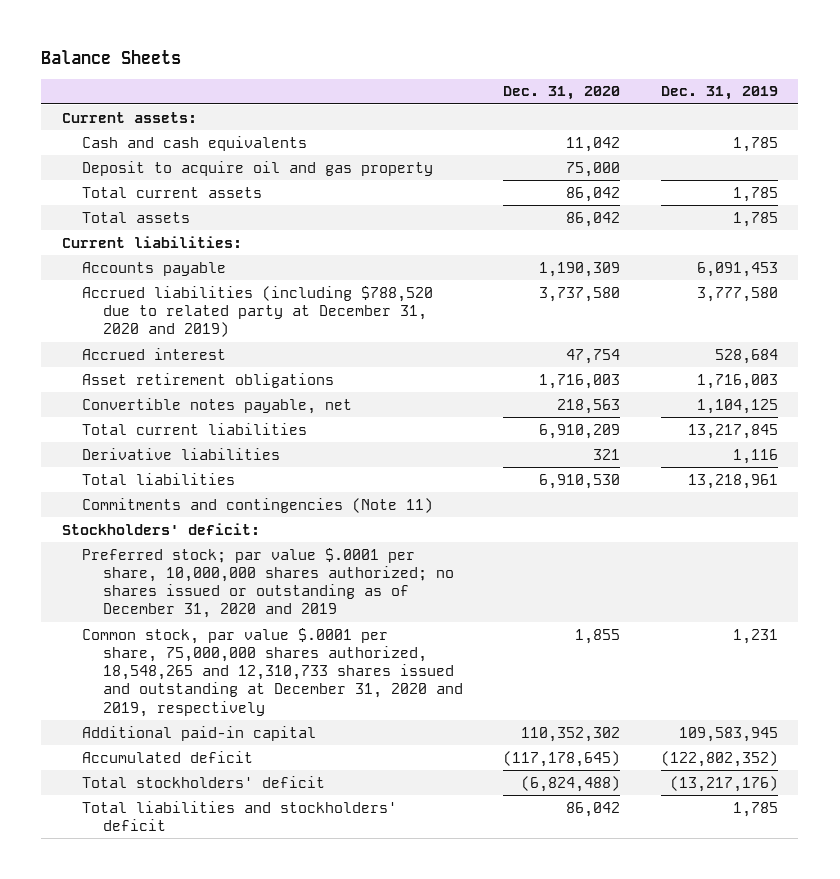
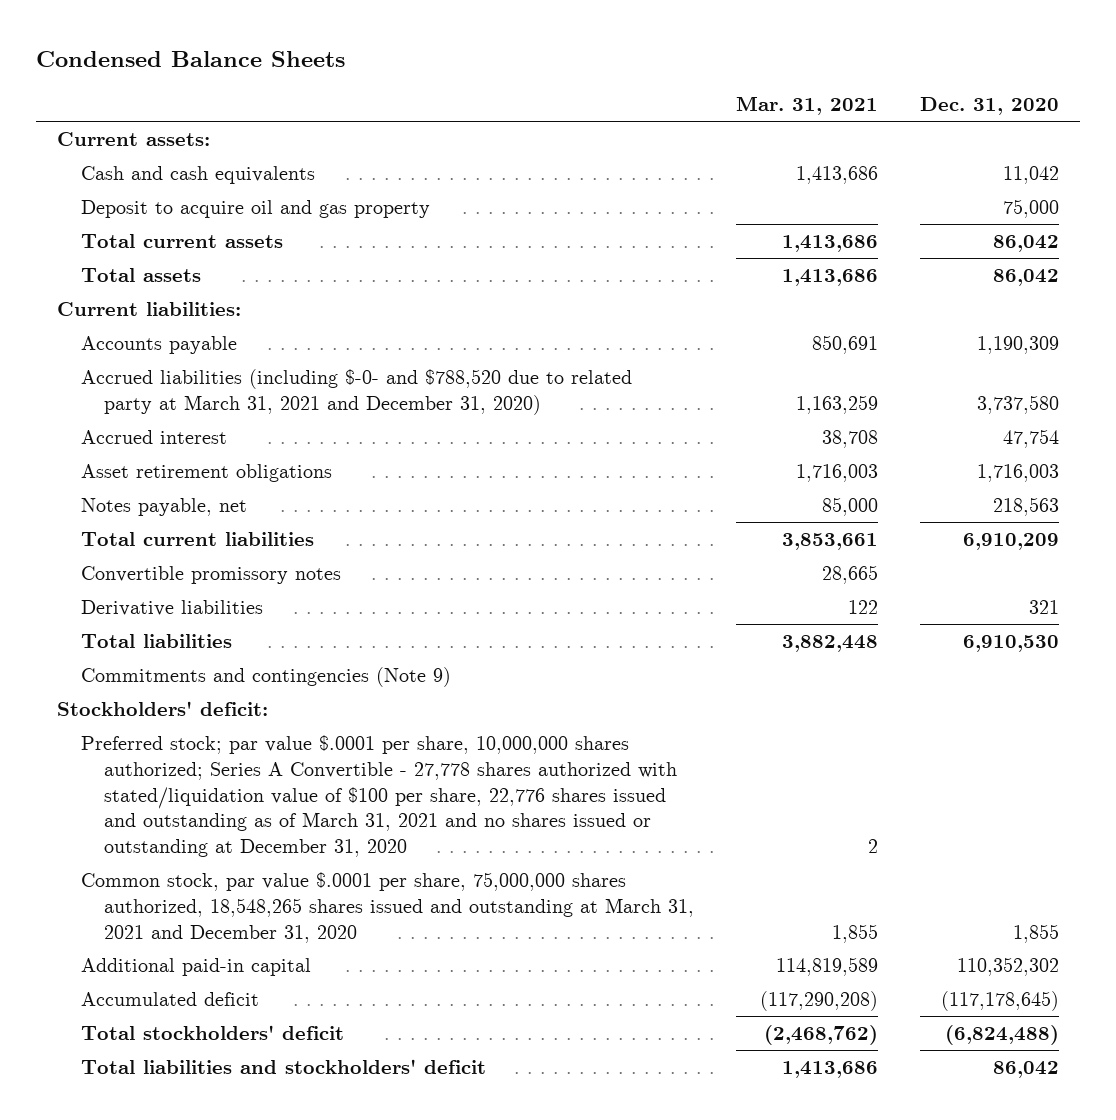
- Balance Sheets
+ Condensed Balance Sheets
- | Dec. 31, 2020 | Dec. 31, 2019
+ | Mar. 31, 2021 | Dec. 31, 2020
- Accrued liabilities (including $788,520 due to related party at December 31, 2020 and 2019) | 3,737,580 | 3,777,580
+ Accrued liabilities (including $-0- and $788,520 due to related party at March 31, 2021 and December 31, 2020) | 1,163,259 | 3,737,580
- Convertible notes payable, net | 218,563 | 1,104,125
+ Notes payable, net | 85,000 | 218,563
+ Convertible promissory notes | 28,665 |
- Commitments and contingencies (Note 11)
+ Commitments and contingencies (Note 9)
- Preferred stock; par value $.0001 per share, 10,000,000 shares authorized; no shares issued or outstanding as of December 31, 2020 and 2019
- Common stock, par value $.0001 per share, 75,000,000 shares authorized, 18,548,265 and 12,310,733 shares issued and outstanding at December 31, 2020 and 2019, respectively | 1,855 | 1,231
+ Preferred stock; par value $.0001 per share, 10,000,000 shares authorized; Series A Convertible - 27,778 shares authorized with stated/liquidation value of $100 per share, 22,776 shares issued and outstanding as of March 31, 2021 and no shares issued or outstanding at December 31, 2020 | 2 |
+ Common stock, par value $.0001 per share, 75,000,000 shares authorized, 18,548,265 shares issued and outstanding at March 31, 2021 and December 31, 2020 | 1,855 | 1,855

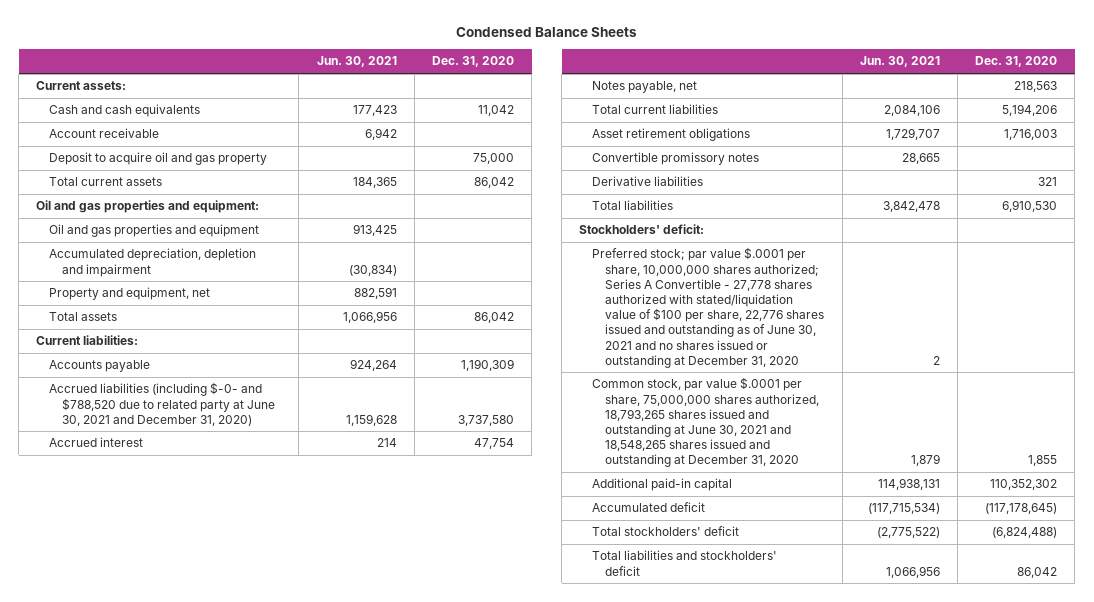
- | Mar. 31, 2021 | Dec. 31, 2020
+ | Jun. 30, 2021 | Dec. 31, 2020
+ Account receivable | 6,942 |
+ Oil and gas properties and equipment:
+ Oil and gas properties and equipment | 913,425 |
+ Accumulated depreciation, depletion and impairment | (30,834) |
+ Property and equipment, net | 882,591 |
- Accrued liabilities (including $-0- and $788,520 due to related party at March 31, 2021 and December 31, 2020) | 1,163,259 | 3,737,580
+ Accrued liabilities (including $-0- and $788,520 due to related party at June 30, 2021 and December 31, 2020) | 1,159,628 | 3,737,580
- Total current liabilities | 3,853,661 | 6,910,209
+ Total current liabilities | 2,084,106 | 5,194,206
moved down: Asset retirement obligations | 1,729,707 | 1,716,003
- Commitments and contingencies (Note 9)
- Preferred stock; par value $.0001 per share, 10,000,000 shares authorized; Series A Convertible - 27,778 shares authorized with stated/liquidation value of $100 per share, 22,776 shares issued and outstanding as of March 31, 2021 and no shares issued or outstanding at December 31, 2020 | 2 |
- Common stock, par value $.0001 per share, 75,000,000 shares authorized, 18,548,265 shares issued and outstanding at March 31, 2021 and December 31, 2020 | 1,855 | 1,855
+ Preferred stock; par value $.0001 per share, 10,000,000 shares authorized; Series A Convertible - 27,778 shares authorized with stated/liquidation value of $100 per share, 22,776 shares issued and outstanding as of June 30, 2021 and no shares issued or outstanding at December 31, 2020 | 2 |
+ Common stock, par value $.0001 per share, 75,000,000 shares authorized, 18,793,265 shares issued and outstanding at June 30, 2021 and 18,548,265 shares issued and outstanding at December 31, 2020 | 1,879 | 1,855

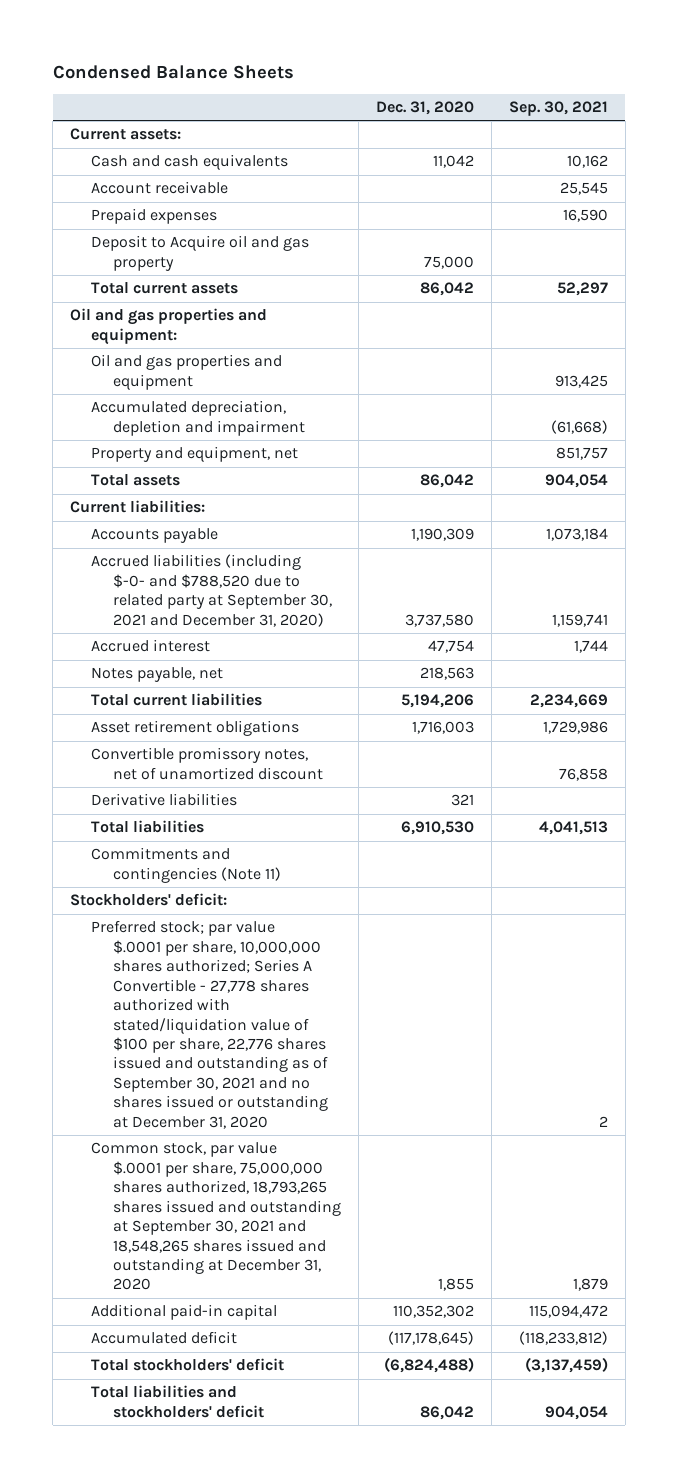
- | Jun. 30, 2021 | Dec. 31, 2020
+ | Dec. 31, 2020 | Sep. 30, 2021
- Deposit to acquire oil and gas property | | 75,000
+ Prepaid expenses | | 16,590
+ Deposit to Acquire oil and gas property | 75,000 |
- Accrued liabilities (including $-0- and $788,520 due to related party at June 30, 2021 and December 31, 2020) | 1,159,628 | 3,737,580
+ Accrued liabilities (including $-0- and $788,520 due to related party at September 30, 2021 and December 31, 2020) | 3,737,580 | 1,159,741
- Convertible promissory notes | 28,665 |
+ Convertible promissory notes, net of unamortized discount | | 76,858
+ Commitments and contingencies (Note 11)
- Preferred stock; par value $.0001 per share, 10,000,000 shares authorized; Series A Convertible - 27,778 shares authorized with stated/liquidation value of $100 per share, 22,776 shares issued and outstanding as of June 30, 2021 and no shares issued or outstanding at December 31, 2020 | 2 |
- Common stock, par value $.0001 per share, 75,000,000 shares authorized, 18,793,265 shares issued and outstanding at June 30, 2021 and 18,548,265 shares issued and outstanding at December 31, 2020 | 1,879 | 1,855
+ Preferred stock; par value $.0001 per share, 10,000,000 shares authorized; Series A Convertible - 27,778 shares authorized with stated/liquidation value of $100 per share, 22,776 shares issued and outstanding as of September 30, 2021 and no shares issued or outstanding at December 31, 2020 | | 2
+ Common stock, par value $.0001 per share, 75,000,000 shares authorized, 18,793,265 shares issued and outstanding at September 30, 2021 and 18,548,265 shares issued and outstanding at December 31, 2020 | 1,855 | 1,879

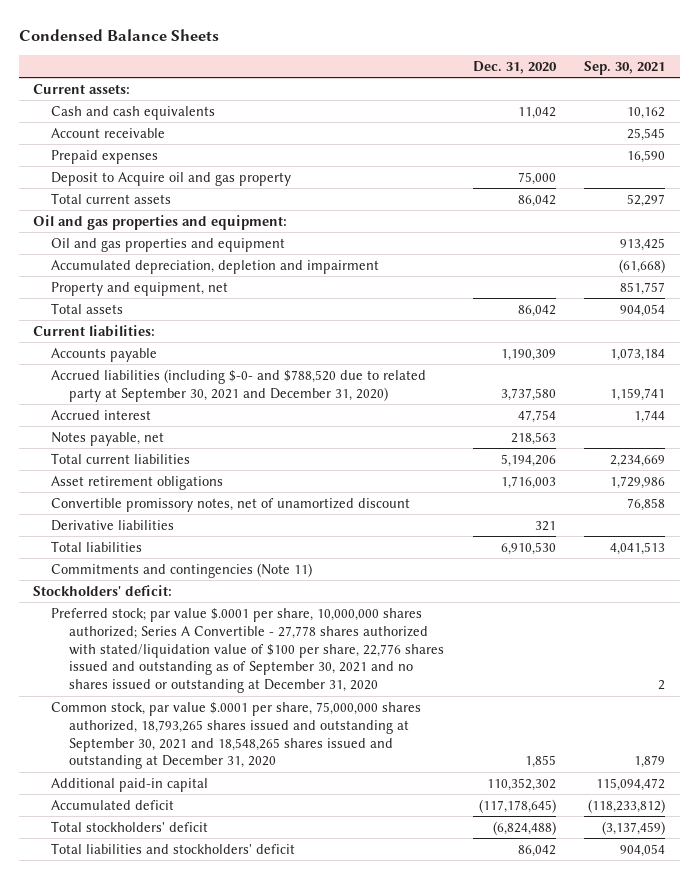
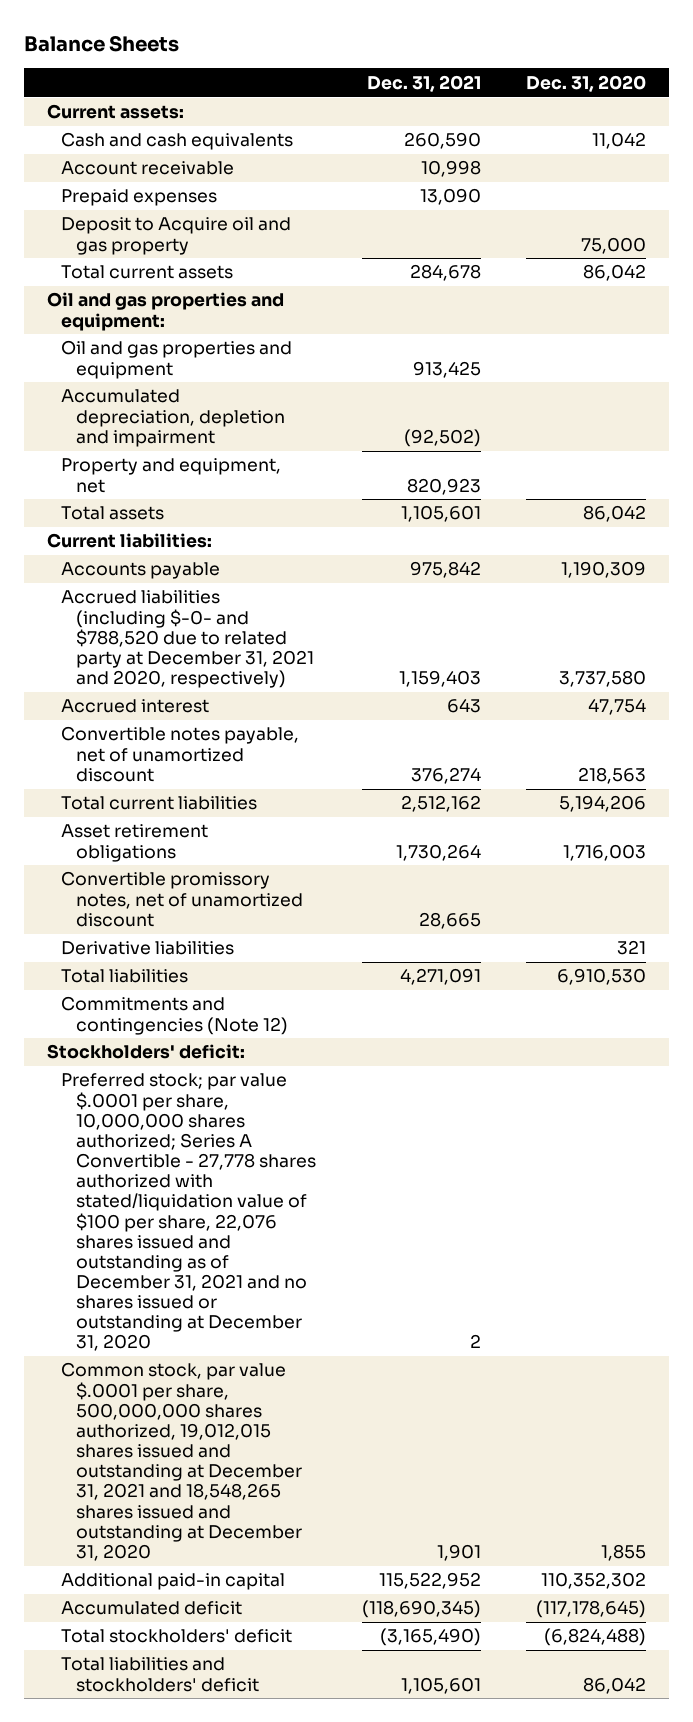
- Condensed Balance Sheets
+ Balance Sheets
- | Dec. 31, 2020 | Sep. 30, 2021
+ | Dec. 31, 2021 | Dec. 31, 2020
- Accrued liabilities (including $-0- and $788,520 due to related party at September 30, 2021 and December 31, 2020) | 3,737,580 | 1,159,741
+ Accrued liabilities (including $-0- and $788,520 due to related party at December 31, 2021 and 2020, respectively) | 1,159,403 | 3,737,580
- Notes payable, net | 218,563 |
+ Convertible notes payable, net of unamortized discount | 376,274 | 218,563
- Commitments and contingencies (Note 11)
+ Commitments and contingencies (Note 12)
- Preferred stock; par value $.0001 per share, 10,000,000 shares authorized; Series A Convertible - 27,778 shares authorized with stated/liquidation value of $100 per share, 22,776 shares issued and outstanding as of September 30, 2021 and no shares issued or outstanding at December 31, 2020 | | 2
- Common stock, par value $.0001 per share, 75,000,000 shares authorized, 18,793,265 shares issued and outstanding at September 30, 2021 and 18,548,265 shares issued and outstanding at December 31, 2020 | 1,855 | 1,879
+ Preferred stock; par value $.0001 per share, 10,000,000 shares authorized; Series A Convertible - 27,778 shares authorized with stated/liquidation value of $100 per share, 22,076 shares issued and outstanding as of December 31, 2021 and no shares issued or outstanding at December 31, 2020 | 2 |
+ Common stock, par value $.0001 per share, 500,000,000 shares authorized, 19,012,015 shares issued and outstanding at December 31, 2021 and 18,548,265 shares issued and outstanding at December 31, 2020 | 1,901 | 1,855

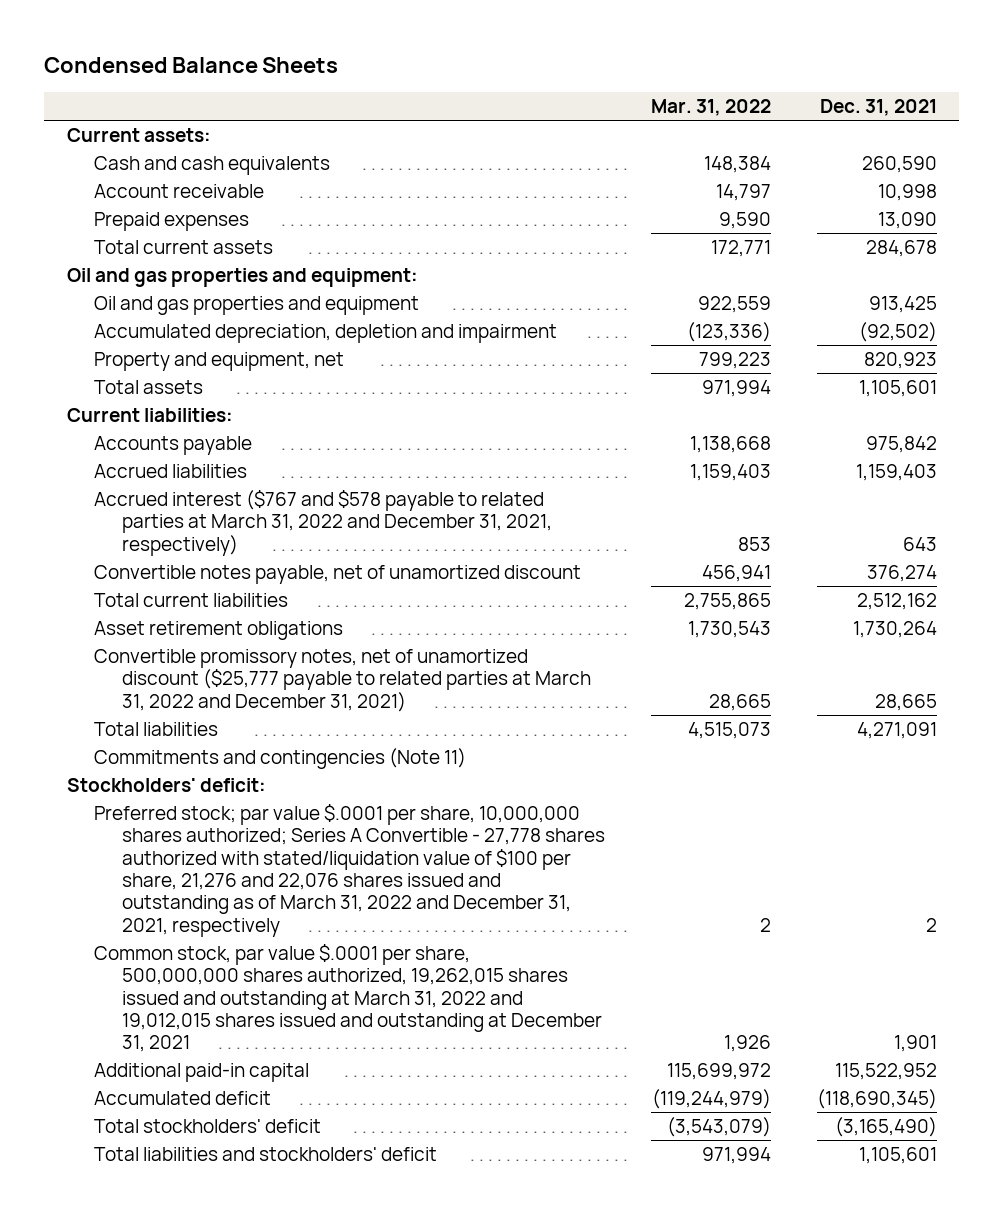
- Balance Sheets
+ Condensed Balance Sheets
- | Dec. 31, 2021 | Dec. 31, 2020
+ | Mar. 31, 2022 | Dec. 31, 2021
- Deposit to Acquire oil and gas property | | 75,000
- Accrued liabilities (including $-0- and $788,520 due to related party at December 31, 2021 and 2020, respectively) | 1,159,403 | 3,737,580
- Accrued interest | 643 | 47,754
+ Accrued liabilities | 1,159,403 | 1,159,403
+ Accrued interest ($767 and $578 payable to related parties at March 31, 2022 and December 31, 2021, respectively) | 853 | 643
- Convertible promissory notes, net of unamortized discount | 28,665 |
- Derivative liabilities | | 321
+ Convertible promissory notes, net of unamortized discount ($25,777 payable to related parties at March 31, 2022 and December 31, 2021) | 28,665 | 28,665
- Commitments and contingencies (Note 12)
+ Commitments and contingencies (Note 11)
- Preferred stock; par value $.0001 per share, 10,000,000 shares authorized; Series A Convertible - 27,778 shares authorized with stated/liquidation value of $100 per share, 22,076 shares issued and outstanding as of December 31, 2021 and no shares issued or outstanding at December 31, 2020 | 2 |
- Common stock, par value $.0001 per share, 500,000,000 shares authorized, 19,012,015 shares issued and outstanding at December 31, 2021 and 18,548,265 shares issued and outstanding at December 31, 2020 | 1,901 | 1,855
+ Preferred stock; par value $.0001 per share, 10,000,000 shares authorized; Series A Convertible - 27,778 shares authorized with stated/liquidation value of $100 per share, 21,276 and 22,076 shares issued and outstanding as of March 31, 2022 and December 31, 2021, respectively | 2 | 2
+ Common stock, par value $.0001 per share, 500,000,000 shares authorized, 19,262,015 shares issued and outstanding at March 31, 2022 and 19,012,015 shares issued and outstanding at December 31, 2021 | 1,926 | 1,901

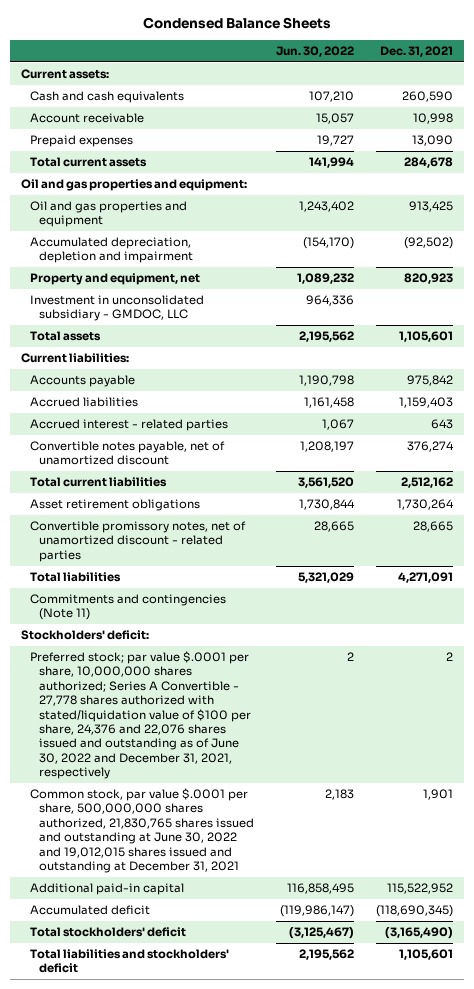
- | Mar. 31, 2022 | Dec. 31, 2021
+ | Jun. 30, 2022 | Dec. 31, 2021
+ Investment in unconsolidated subsidiary - GMDOC, LLC | 964,336 |
- Accrued interest ($767 and $578 payable to related parties at March 31, 2022 and December 31, 2021, respectively) | 853 | 643
+ Accrued interest - related parties | 1,067 | 643
- Convertible promissory notes, net of unamortized discount ($25,777 payable to related parties at March 31, 2022 and December 31, 2021) | 28,665 | 28,665
+ Convertible promissory notes, net of unamortized discount - related parties | 28,665 | 28,665
- Preferred stock; par value $.0001 per share, 10,000,000 shares authorized; Series A Convertible - 27,778 shares authorized with stated/liquidation value of $100 per share, 21,276 and 22,076 shares issued and outstanding as of March 31, 2022 and December 31, 2021, respectively | 2 | 2
- Common stock, par value $.0001 per share, 500,000,000 shares authorized, 19,262,015 shares issued and outstanding at March 31, 2022 and 19,012,015 shares issued and outstanding at December 31, 2021 | 1,926 | 1,901
+ Preferred stock; par value $.0001 per share, 10,000,000 shares authorized; Series A Convertible - 27,778 shares authorized with stated/liquidation value of $100 per share, 24,376 and 22,076 shares issued and outstanding as of June 30, 2022 and December 31, 2021, respectively | 2 | 2
+ Common stock, par value $.0001 per share, 500,000,000 shares authorized, 21,830,765 shares issued and outstanding at June 30, 2022 and 19,012,015 shares issued and outstanding at December 31, 2021 | 2,183 | 1,901

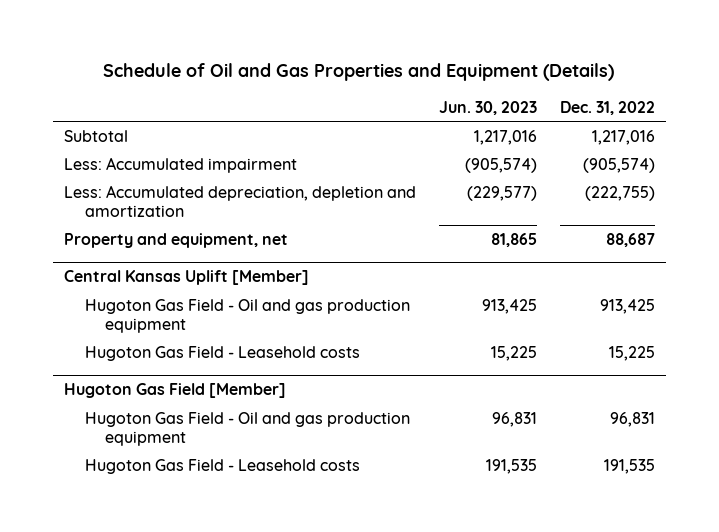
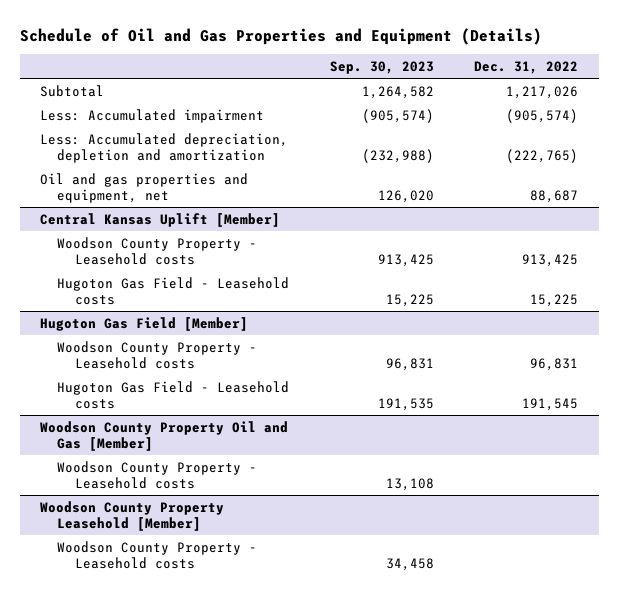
- | Jun. 30, 2023 | Dec. 31, 2022
+ | Sep. 30, 2023 | Dec. 31, 2022
- Subtotal | 1,217,016 | 1,217,016
+ Subtotal | 1,264,582 | 1,217,026
- Less: Accumulated depreciation, depletion and amortization | (229,577) | (222,755)
- Property and equipment, net | 81,865 | 88,687
+ Less: Accumulated depreciation, depletion and amortization | (232,988) | (222,765)
+ Oil and gas properties and equipment, net | 126,020 | 88,687
@ Central Kansas Uplift [Member]
- Hugoton Gas Field - Oil and gas production equipment | 913,425 | 913,425
+ Woodson County Property - Leasehold costs | 913,425 | 913,425
@ Hugoton Gas Field [Member]
- Hugoton Gas Field - Oil and gas production equipment | 96,831 | 96,831
- Hugoton Gas Field - Leasehold costs | 191,535 | 191,535
+ Woodson County Property - Leasehold costs | 96,831 | 96,831
+ Hugoton Gas Field - Leasehold costs | 191,535 | 191,545
+ Woodson County Property Oil and Gas [Member]
+ Woodson County Property - Leasehold costs | 13,108 |
+ Woodson County Property Leasehold [Member]
+ Woodson County Property - Leasehold costs | 34,458 |

